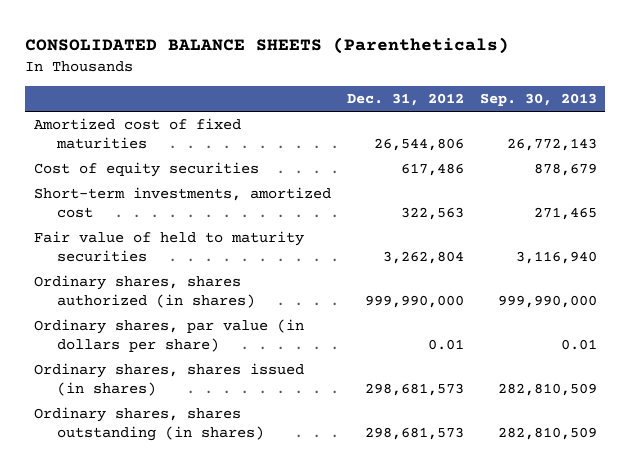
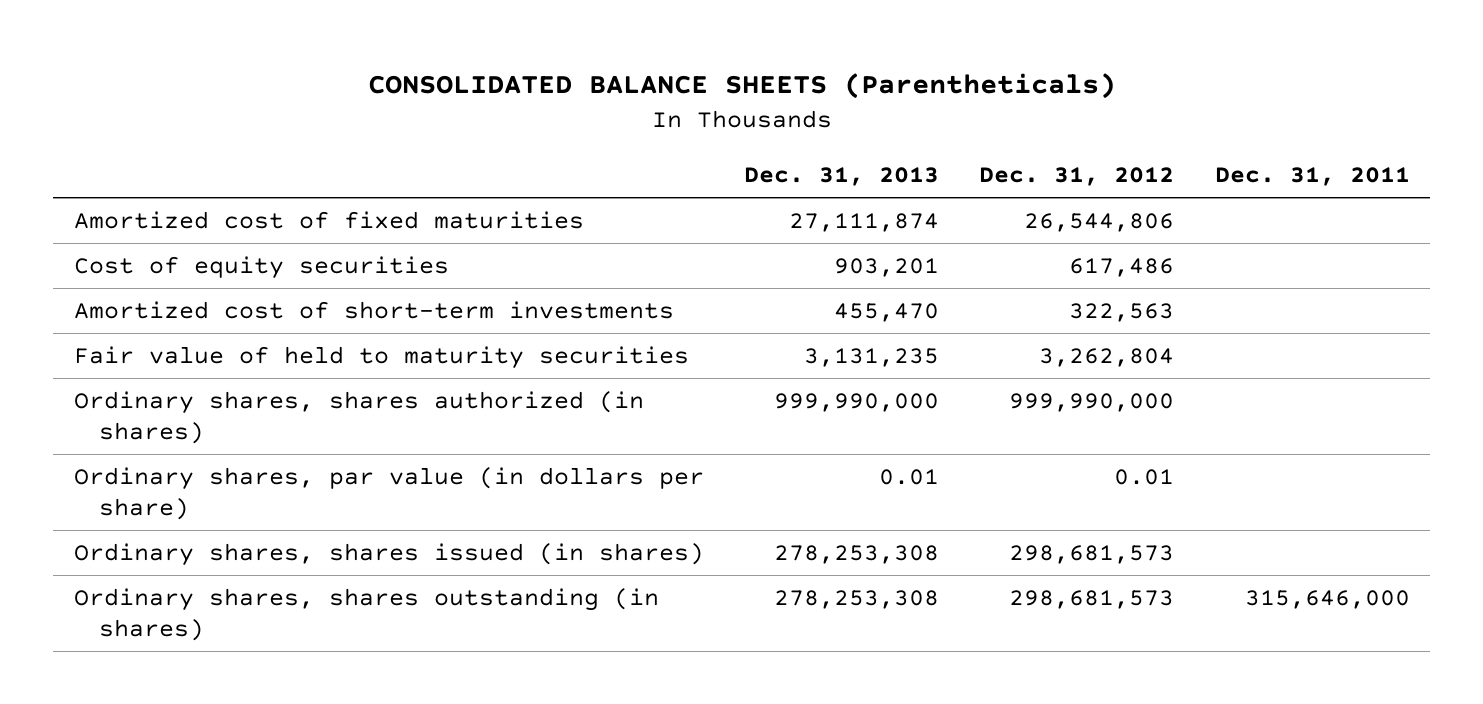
- | Dec. 31, 2012 | Sep. 30, 2013
+ | Dec. 31, 2013 | Dec. 31, 2012 | Dec. 31, 2011
- Short-term investments, amortized cost | 322,563 | 271,465
+ Amortized cost of short-term investments | 455,470 | 322,563 |

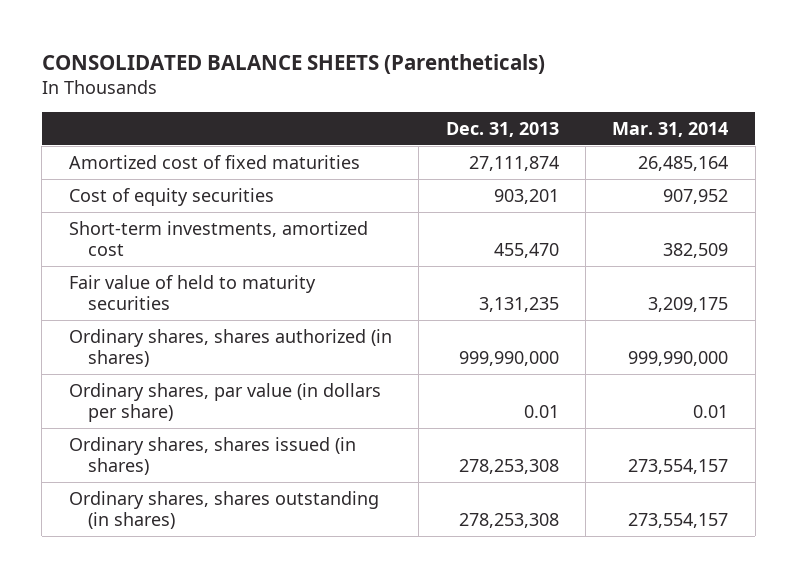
- | Dec. 31, 2013 | Dec. 31, 2012 | Dec. 31, 2011
+ | Dec. 31, 2013 | Mar. 31, 2014
- Amortized cost of short-term investments | 455,470 | 322,563 |
+ Short-term investments, amortized cost | 455,470 | 382,509

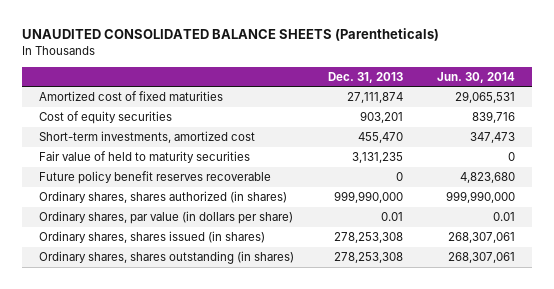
- CONSOLIDATED BALANCE SHEETS (Parentheticals)
+ UNAUDITED CONSOLIDATED BALANCE SHEETS (Parentheticals)
- | Dec. 31, 2013 | Mar. 31, 2014
+ | Dec. 31, 2013 | Jun. 30, 2014
+ Future policy benefit reserves recoverable | 0 | 4,823,680

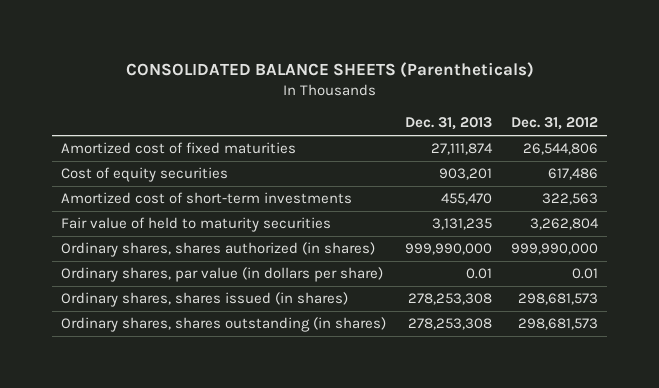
- UNAUDITED CONSOLIDATED BALANCE SHEETS (Parentheticals)
+ CONSOLIDATED BALANCE SHEETS (Parentheticals)
- | Dec. 31, 2013 | Jun. 30, 2014
+ | Dec. 31, 2013 | Dec. 31, 2012
- Short-term investments, amortized cost | 455,470 | 347,473
+ Amortized cost of short-term investments | 455,470 | 322,563
- Future policy benefit reserves recoverable | 0 | 4,823,680

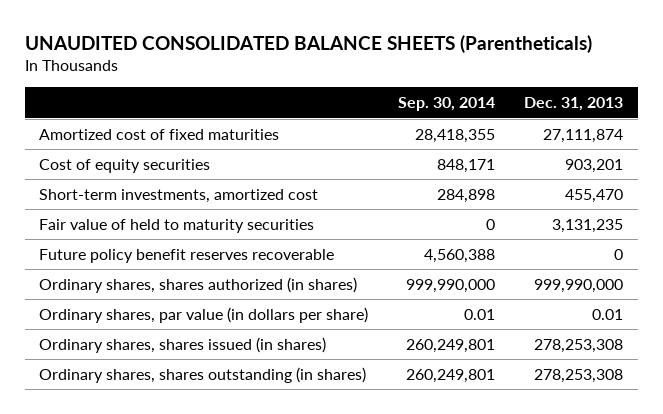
- CONSOLIDATED BALANCE SHEETS (Parentheticals)
+ UNAUDITED CONSOLIDATED BALANCE SHEETS (Parentheticals)
- | Dec. 31, 2013 | Dec. 31, 2012
+ | Sep. 30, 2014 | Dec. 31, 2013
- Amortized cost of short-term investments | 455,470 | 322,563
+ Short-term investments, amortized cost | 284,898 | 455,470
+ Future policy benefit reserves recoverable | 4,560,388 | 0

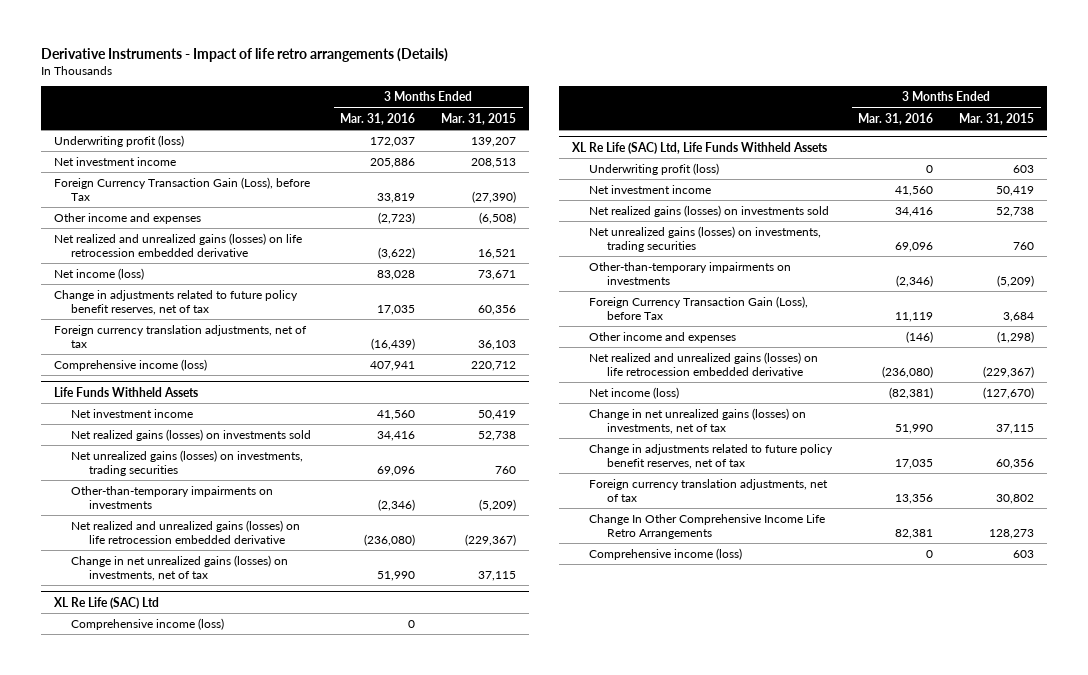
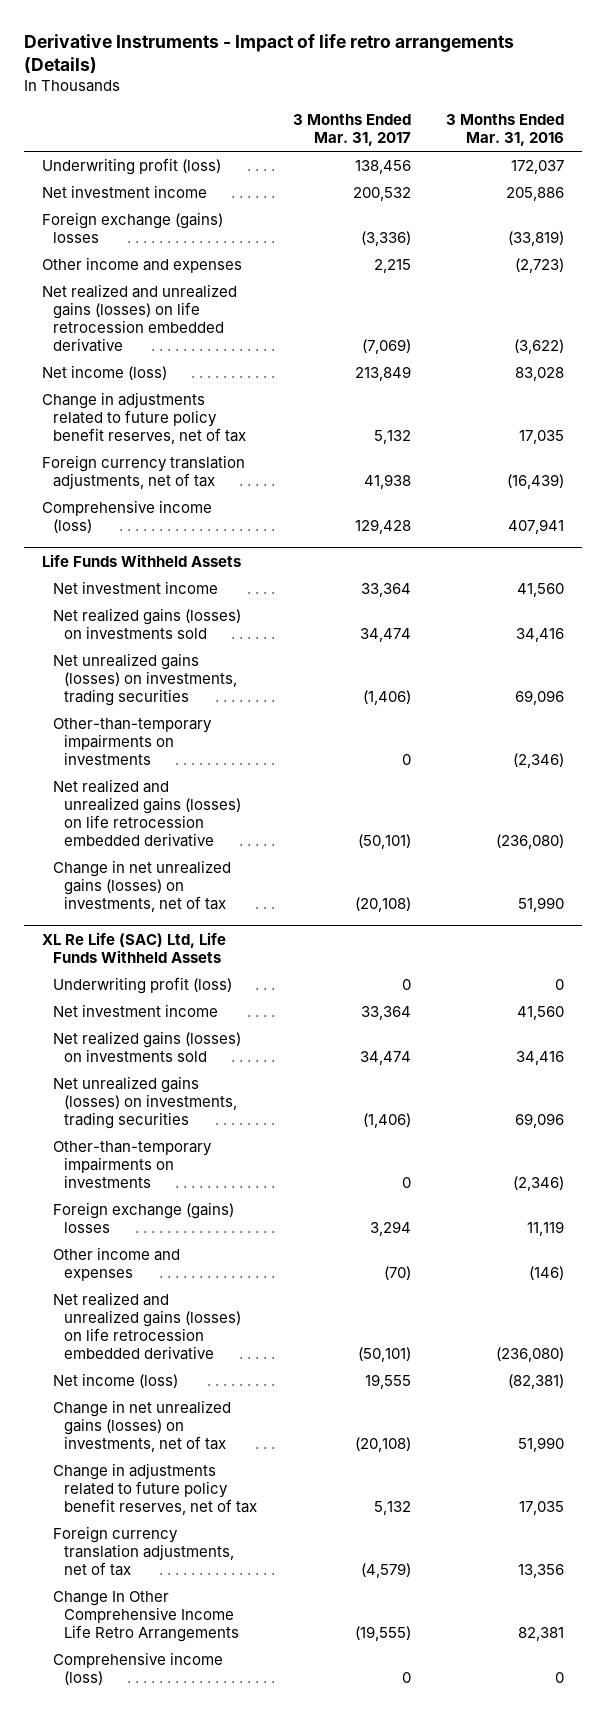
- | 3 Months Ended Mar. 31, 2016 | 3 Months Ended Mar. 31, 2015
+ | 3 Months Ended Mar. 31, 2017 | 3 Months Ended Mar. 31, 2016
- Foreign Currency Transaction Gain (Loss), before Tax | 33,819 | (27,390)
+ Foreign exchange (gains) losses | (3,336) | (33,819)
- XL Re Life (SAC) Ltd
- Comprehensive income (loss) | 0 |
@ XL Re Life (SAC) Ltd, Life Funds Withheld Assets
- Foreign Currency Transaction Gain (Loss), before Tax | 11,119 | 3,684
+ Foreign exchange (gains) losses | 3,294 | 11,119

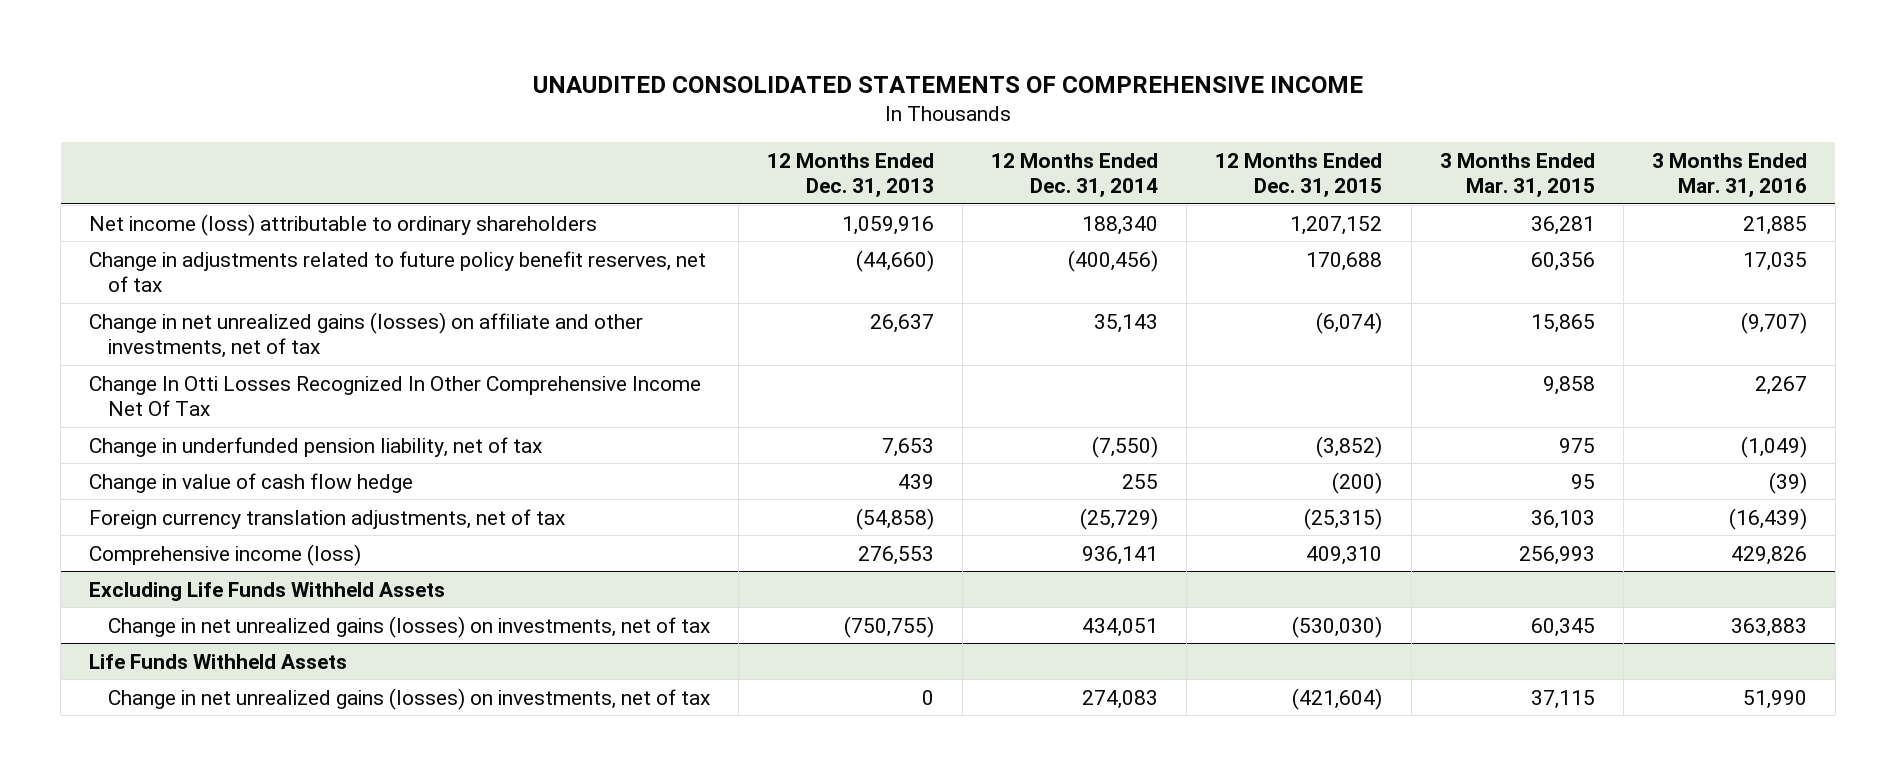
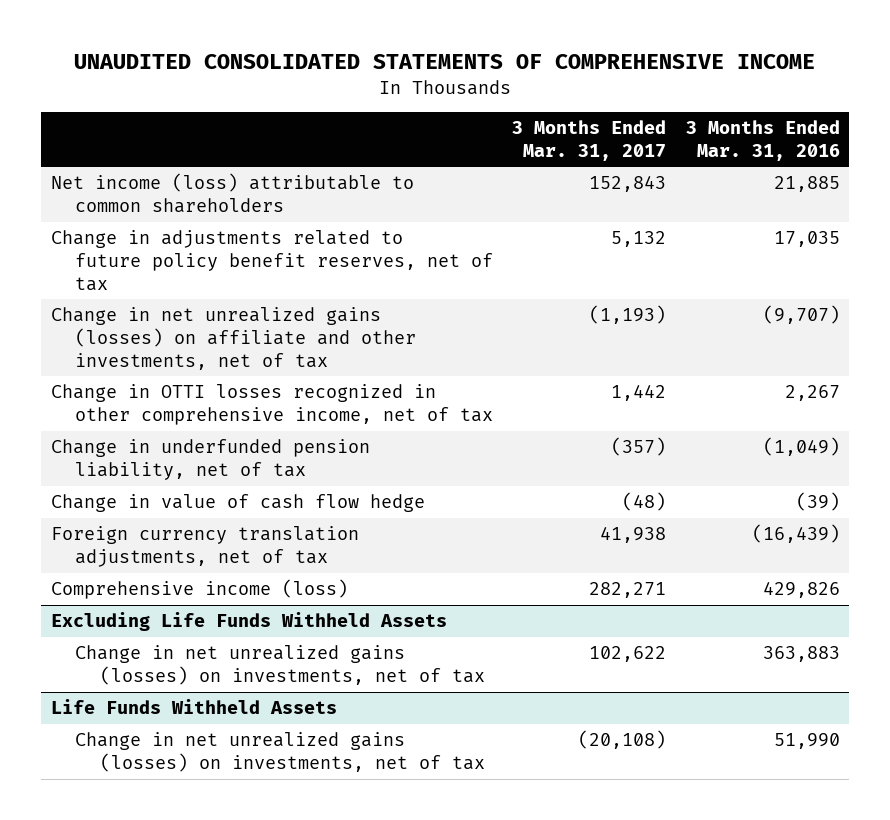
- | 12 Months Ended Dec. 31, 2013 | 12 Months Ended Dec. 31, 2014 | 12 Months Ended Dec. 31, 2015 | 3 Months Ended Mar. 31, 2015 | 3 Months Ended Mar. 31, 2016
+ | 3 Months Ended Mar. 31, 2017 | 3 Months Ended Mar. 31, 2016
- Net income (loss) attributable to ordinary shareholders | 1,059,916 | 188,340 | 1,207,152 | 36,281 | 21,885
+ Net income (loss) attributable to common shareholders | 152,843 | 21,885
- Change In Otti Losses Recognized In Other Comprehensive Income Net Of Tax | | | | 9,858 | 2,267
+ Change in OTTI losses recognized in other comprehensive income, net of tax | 1,442 | 2,267

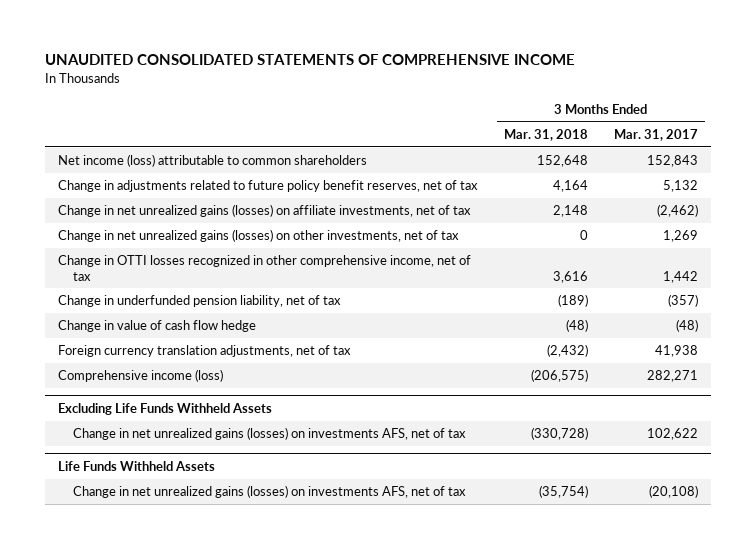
- | 3 Months Ended Mar. 31, 2017 | 3 Months Ended Mar. 31, 2016
+ | 3 Months Ended Mar. 31, 2018 | 3 Months Ended Mar. 31, 2017
- Change in net unrealized gains (losses) on affiliate and other investments, net of tax | (1,193) | (9,707)
+ Change in net unrealized gains (losses) on affiliate investments, net of tax | 2,148 | (2,462)
+ Change in net unrealized gains (losses) on other investments, net of tax | 0 | 1,269
@ Excluding Life Funds Withheld Assets
- Change in net unrealized gains (losses) on investments, net of tax | 102,622 | 363,883
+ Change in net unrealized gains (losses) on investments AFS, net of tax | (330,728) | 102,622
@ Life Funds Withheld Assets
- Change in net unrealized gains (losses) on investments, net of tax | (20,108) | 51,990
+ Change in net unrealized gains (losses) on investments AFS, net of tax | (35,754) | (20,108)

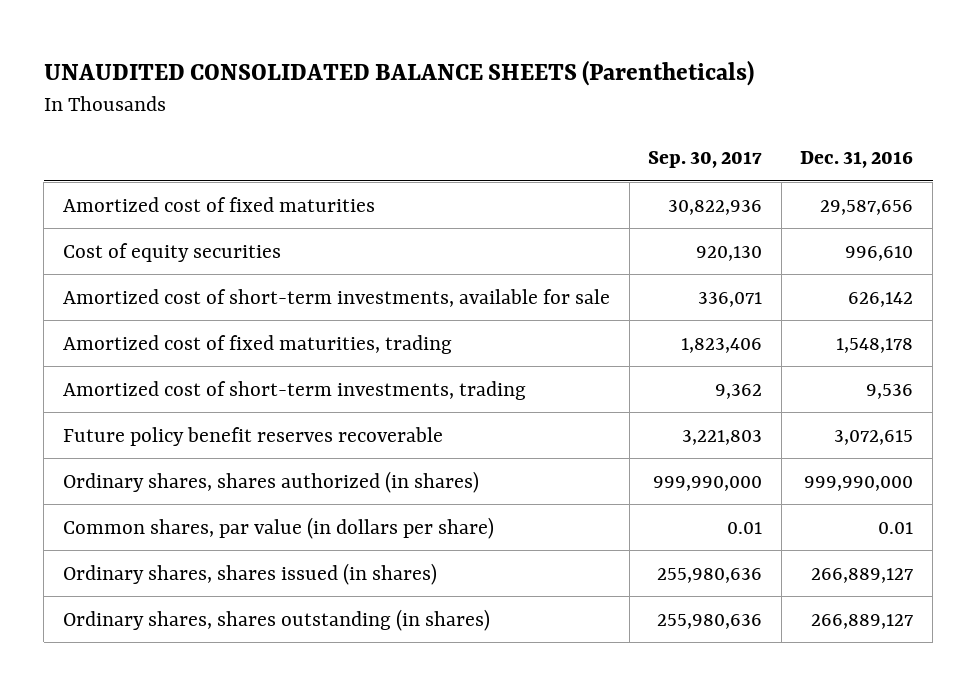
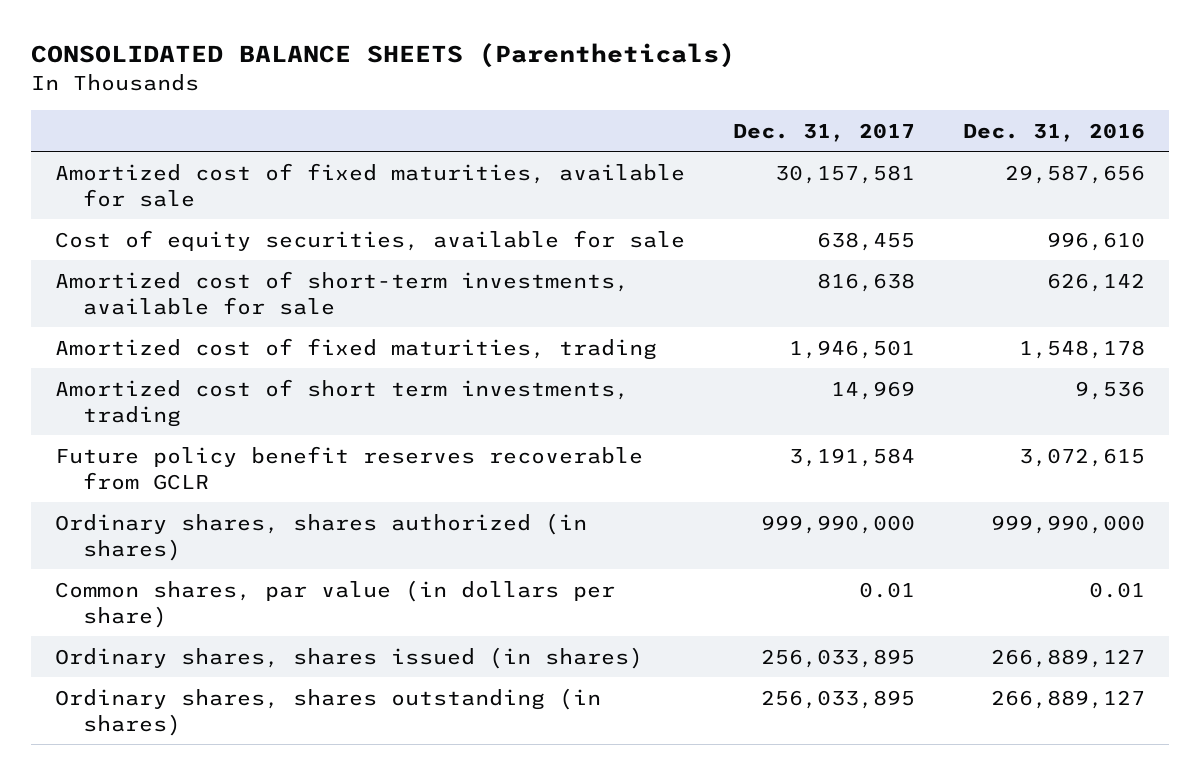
- UNAUDITED CONSOLIDATED BALANCE SHEETS (Parentheticals)
+ CONSOLIDATED BALANCE SHEETS (Parentheticals)
- | Sep. 30, 2017 | Dec. 31, 2016
+ | Dec. 31, 2017 | Dec. 31, 2016
- Amortized cost of fixed maturities | 30,822,936 | 29,587,656
- Cost of equity securities | 920,130 | 996,610
+ Amortized cost of fixed maturities, available for sale | 30,157,581 | 29,587,656
+ Cost of equity securities, available for sale | 638,455 | 996,610
- Amortized cost of short-term investments, trading | 9,362 | 9,536
- Future policy benefit reserves recoverable | 3,221,803 | 3,072,615
+ Amortized cost of short term investments, trading | 14,969 | 9,536
+ Future policy benefit reserves recoverable from GCLR | 3,191,584 | 3,072,615

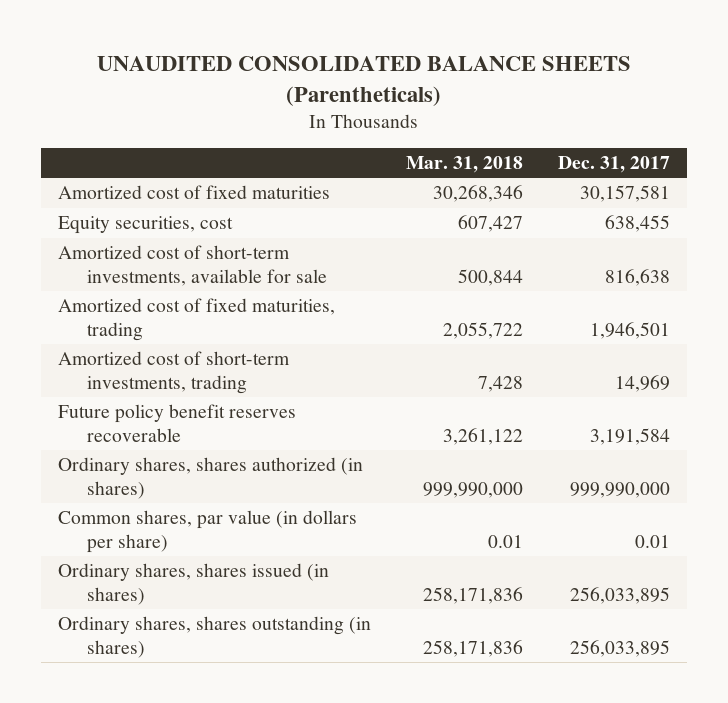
- CONSOLIDATED BALANCE SHEETS (Parentheticals)
+ UNAUDITED CONSOLIDATED BALANCE SHEETS (Parentheticals)
- | Dec. 31, 2017 | Dec. 31, 2016
+ | Mar. 31, 2018 | Dec. 31, 2017
- Amortized cost of fixed maturities, available for sale | 30,157,581 | 29,587,656
- Cost of equity securities, available for sale | 638,455 | 996,610
+ Amortized cost of fixed maturities | 30,268,346 | 30,157,581
+ Equity securities, cost | 607,427 | 638,455
- Amortized cost of short term investments, trading | 14,969 | 9,536
- Future policy benefit reserves recoverable from GCLR | 3,191,584 | 3,072,615
+ Amortized cost of short-term investments, trading | 7,428 | 14,969
+ Future policy benefit reserves recoverable | 3,261,122 | 3,191,584

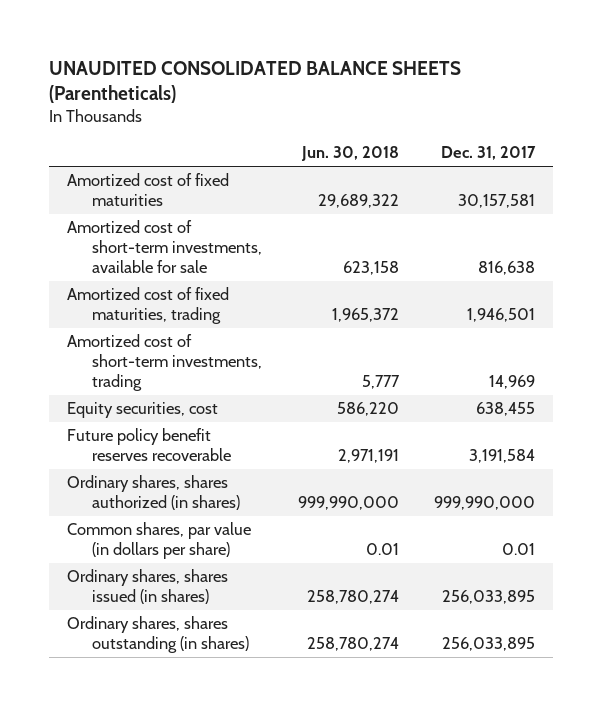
- | Mar. 31, 2018 | Dec. 31, 2017
+ | Jun. 30, 2018 | Dec. 31, 2017
moved down: Equity securities, cost | 586,220 | 638,455

